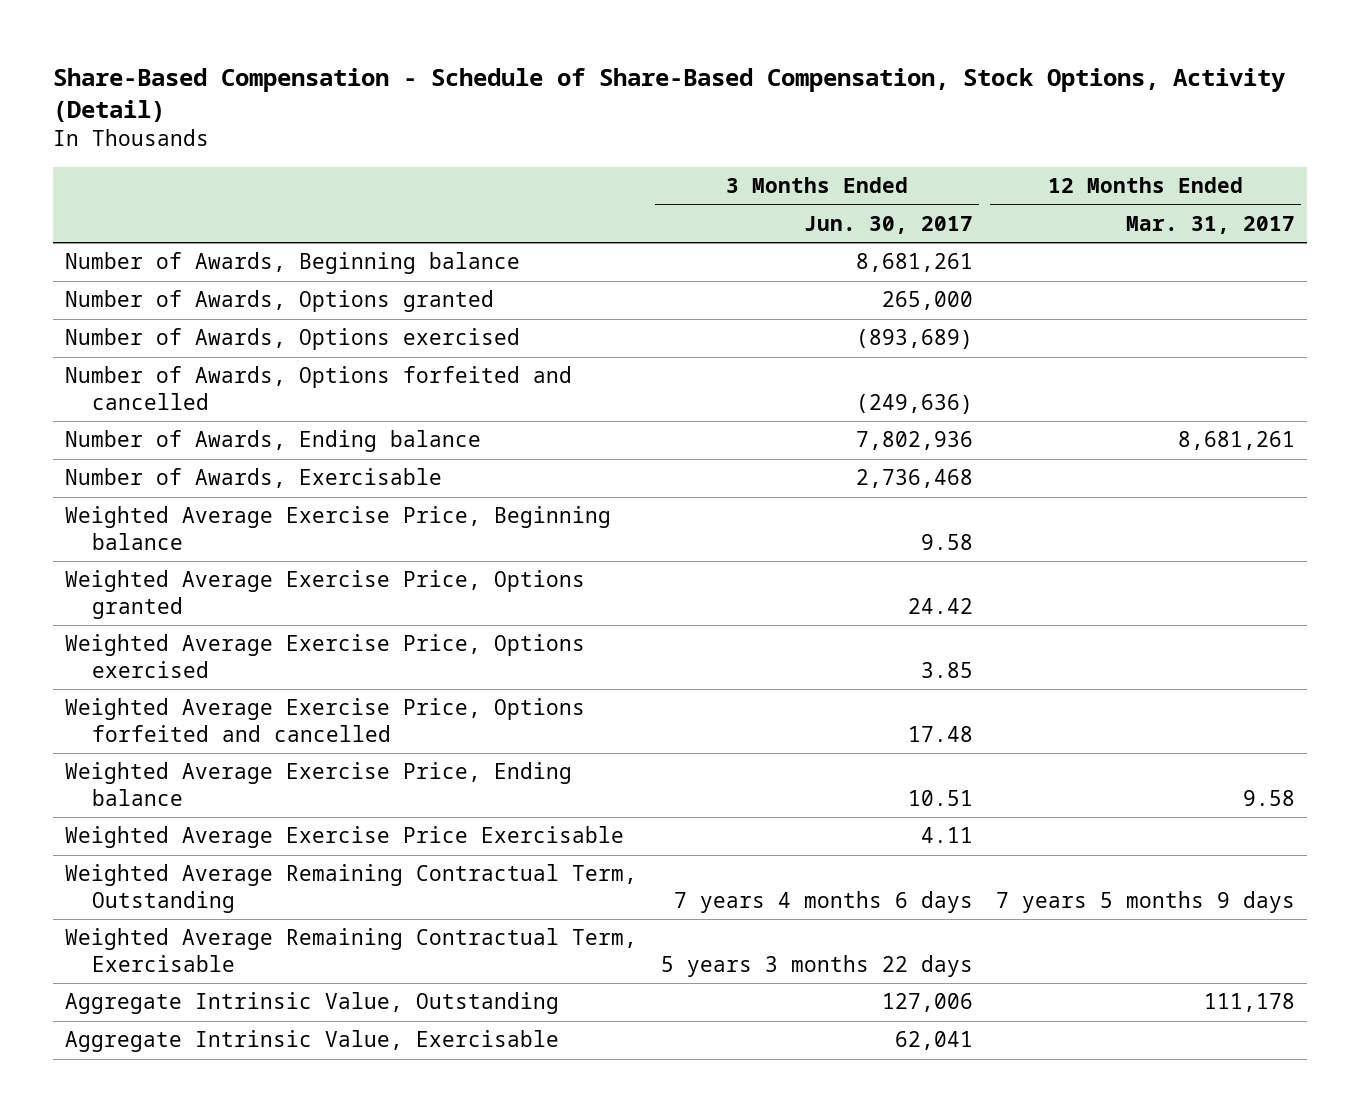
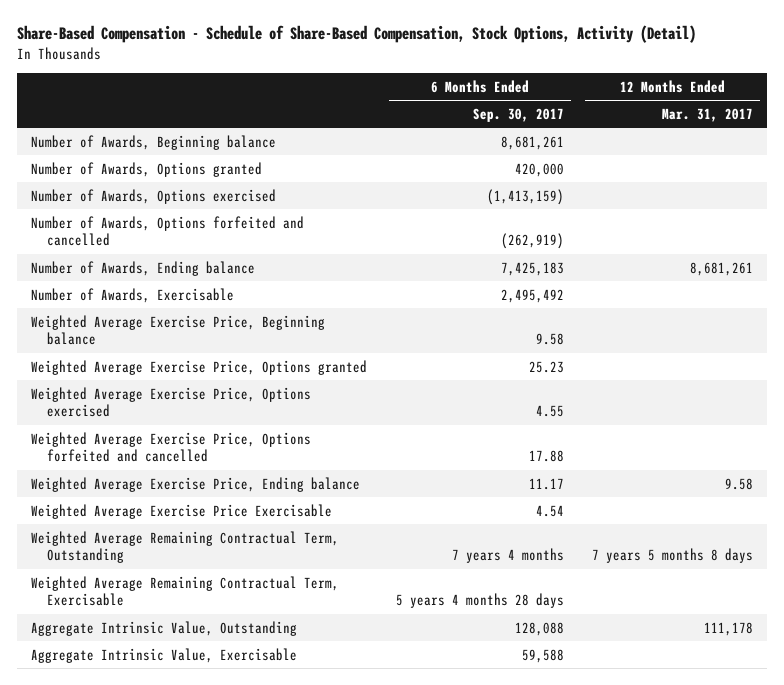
- | 3 Months Ended Jun. 30, 2017 | 12 Months Ended Mar. 31, 2017
+ | 6 Months Ended Sep. 30, 2017 | 12 Months Ended Mar. 31, 2017
- Weighted Average Remaining Contractual Term, Outstanding | 7 years 4 months 6 days | 7 years 5 months 9 days
+ Weighted Average Remaining Contractual Term, Outstanding | 7 years 4 months | 7 years 5 months 8 days

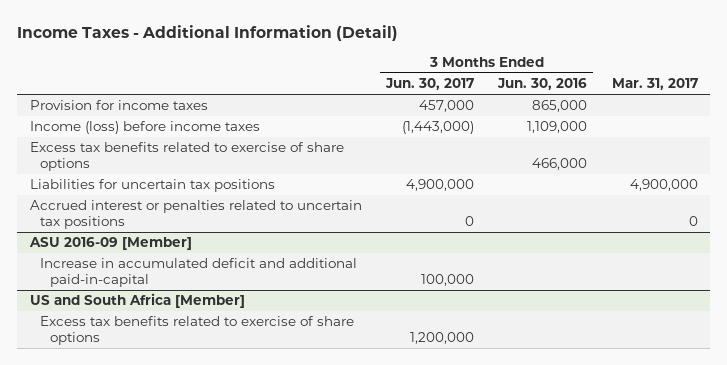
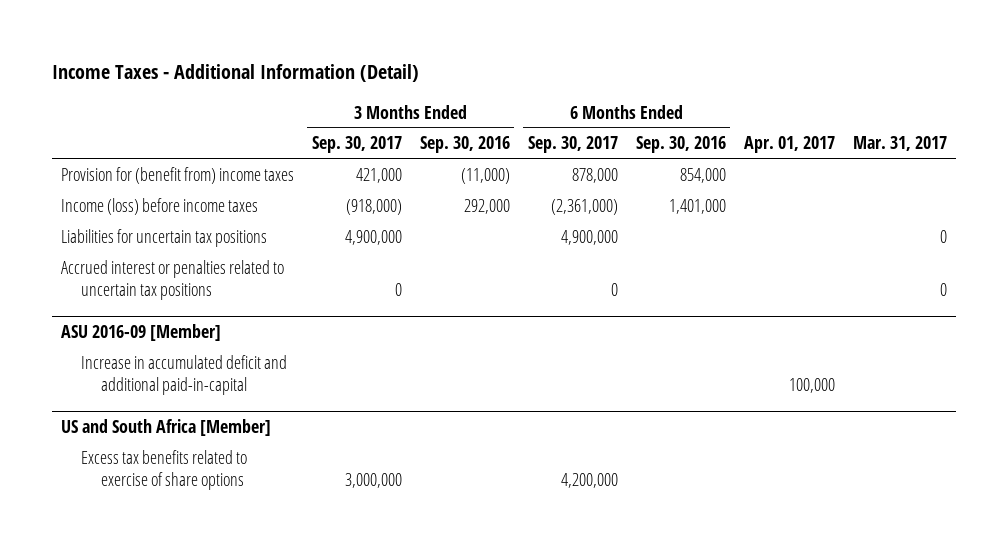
- | 3 Months Ended Jun. 30, 2017 | 3 Months Ended Jun. 30, 2016 | Mar. 31, 2017
+ | 3 Months Ended Sep. 30, 2017 | 3 Months Ended Sep. 30, 2016 | 6 Months Ended Sep. 30, 2017 | 6 Months Ended Sep. 30, 2016 | Apr. 01, 2017 | Mar. 31, 2017
- Provision for income taxes | 457,000 | 865,000 |
+ Provision for (benefit from) income taxes | 421,000 | (11,000) | 878,000 | 854,000 | |
- Excess tax benefits related to exercise of share options | | 466,000 |
- Liabilities for uncertain tax positions | 4,900,000 | | 4,900,000
+ Liabilities for uncertain tax positions | 4,900,000 | | 4,900,000 | | | 0

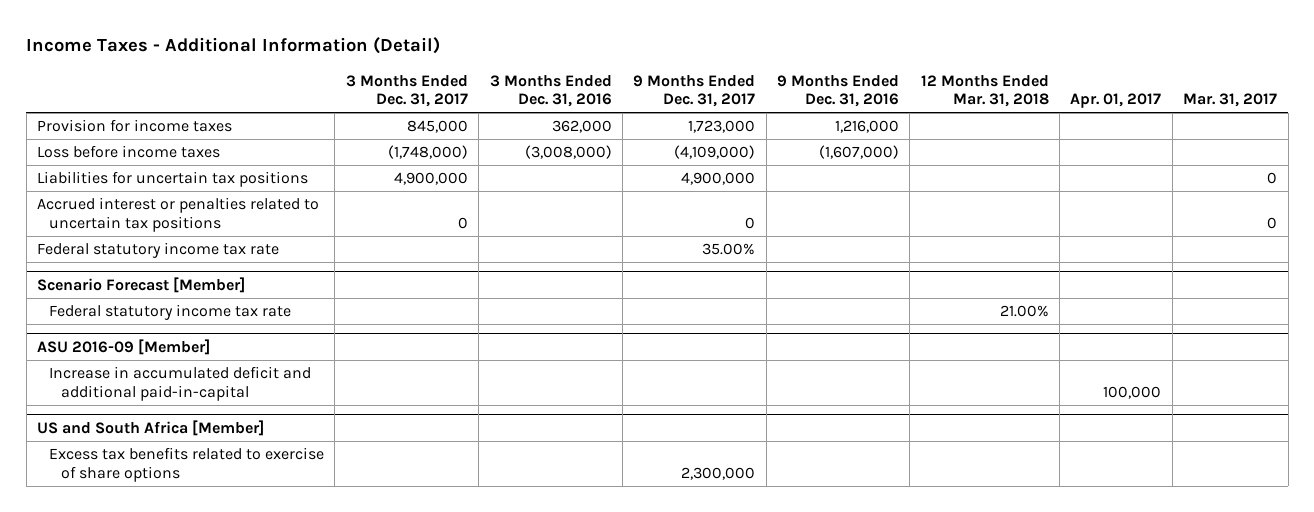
- | 3 Months Ended Sep. 30, 2017 | 3 Months Ended Sep. 30, 2016 | 6 Months Ended Sep. 30, 2017 | 6 Months Ended Sep. 30, 2016 | Apr. 01, 2017 | Mar. 31, 2017
+ | 3 Months Ended Dec. 31, 2017 | 3 Months Ended Dec. 31, 2016 | 9 Months Ended Dec. 31, 2017 | 9 Months Ended Dec. 31, 2016 | 12 Months Ended Mar. 31, 2018 | Apr. 01, 2017 | Mar. 31, 2017
- Provision for (benefit from) income taxes | 421,000 | (11,000) | 878,000 | 854,000 | |
- Income (loss) before income taxes | (918,000) | 292,000 | (2,361,000) | 1,401,000 | |
+ Provision for income taxes | 845,000 | 362,000 | 1,723,000 | 1,216,000 | | |
+ Loss before income taxes | (1,748,000) | (3,008,000) | (4,109,000) | (1,607,000) | | |
+ Federal statutory income tax rate | | | 35.00% | | | |
+ Scenario Forecast [Member]
+ Federal statutory income tax rate | | | | | 21.00% | |

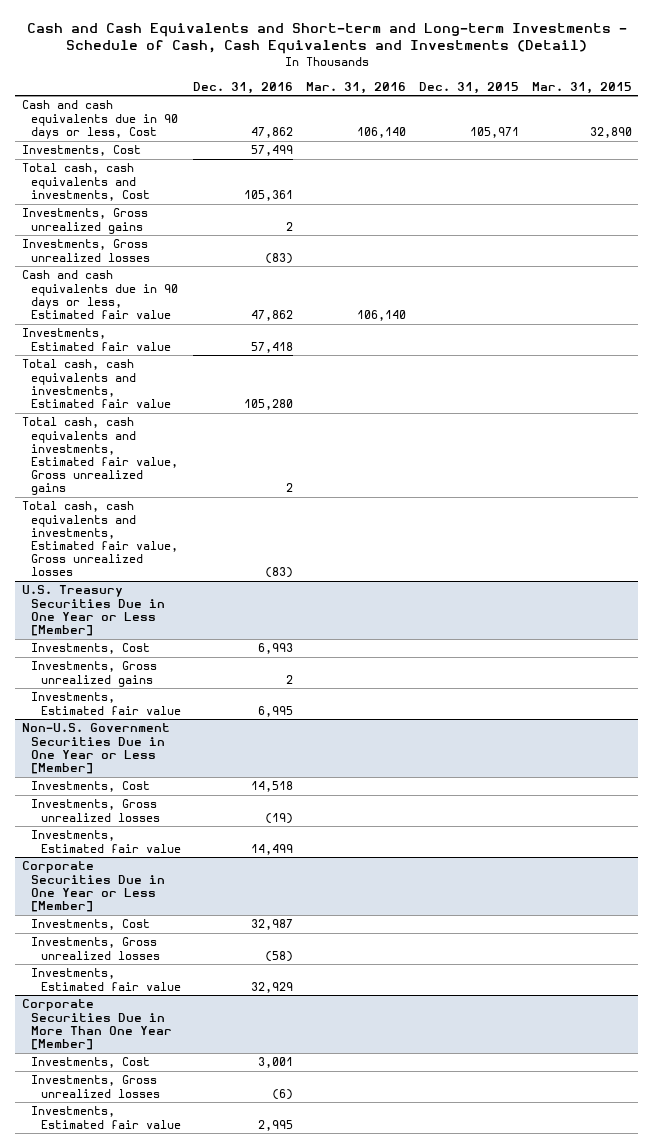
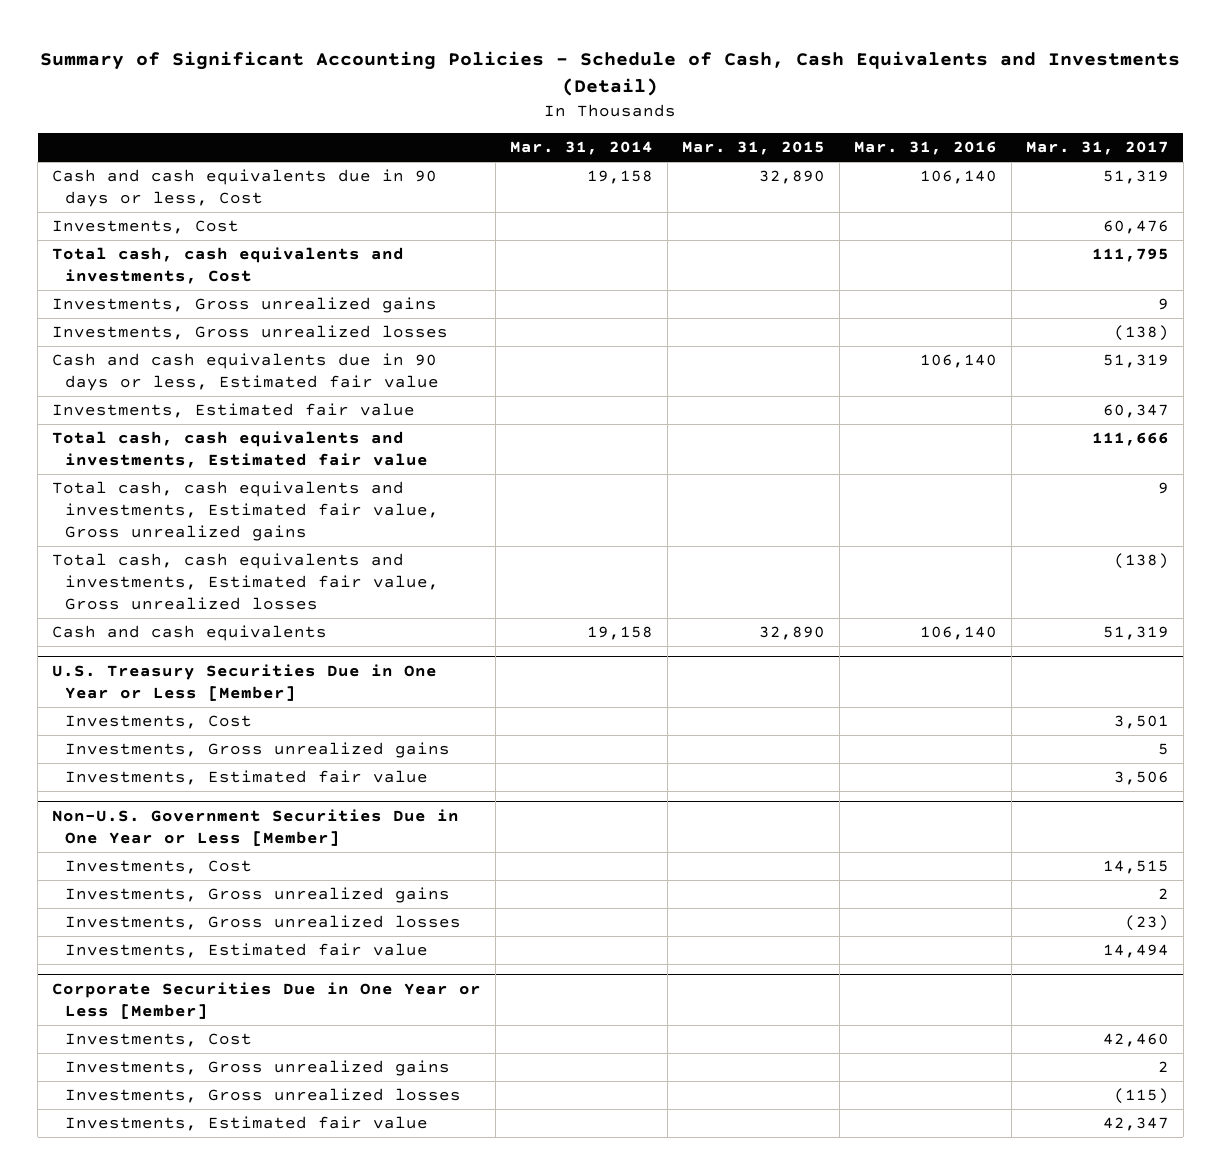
- Cash and Cash Equivalents and Short-term and Long-term Investments - Schedule of Cash, Cash Equivalents and Investments (Detail)
+ Summary of Significant Accounting Policies - Schedule of Cash, Cash Equivalents and Investments (Detail)
- | Dec. 31, 2016 | Mar. 31, 2016 | Dec. 31, 2015 | Mar. 31, 2015
+ | Mar. 31, 2014 | Mar. 31, 2015 | Mar. 31, 2016 | Mar. 31, 2017
+ Cash and cash equivalents | 19,158 | 32,890 | 106,140 | 51,319
@ Non-U.S. Government Securities Due in One Year or Less [Member]
+ Investments, Gross unrealized gains | | | | 2
@ Corporate Securities Due in One Year or Less [Member]
+ Investments, Gross unrealized gains | | | | 2
- Corporate Securities Due in More Than One Year [Member]
- Investments, Cost | 3,001 | | |
- Investments, Gross unrealized losses | (6) | | |
- Investments, Estimated fair value | 2,995 | | |

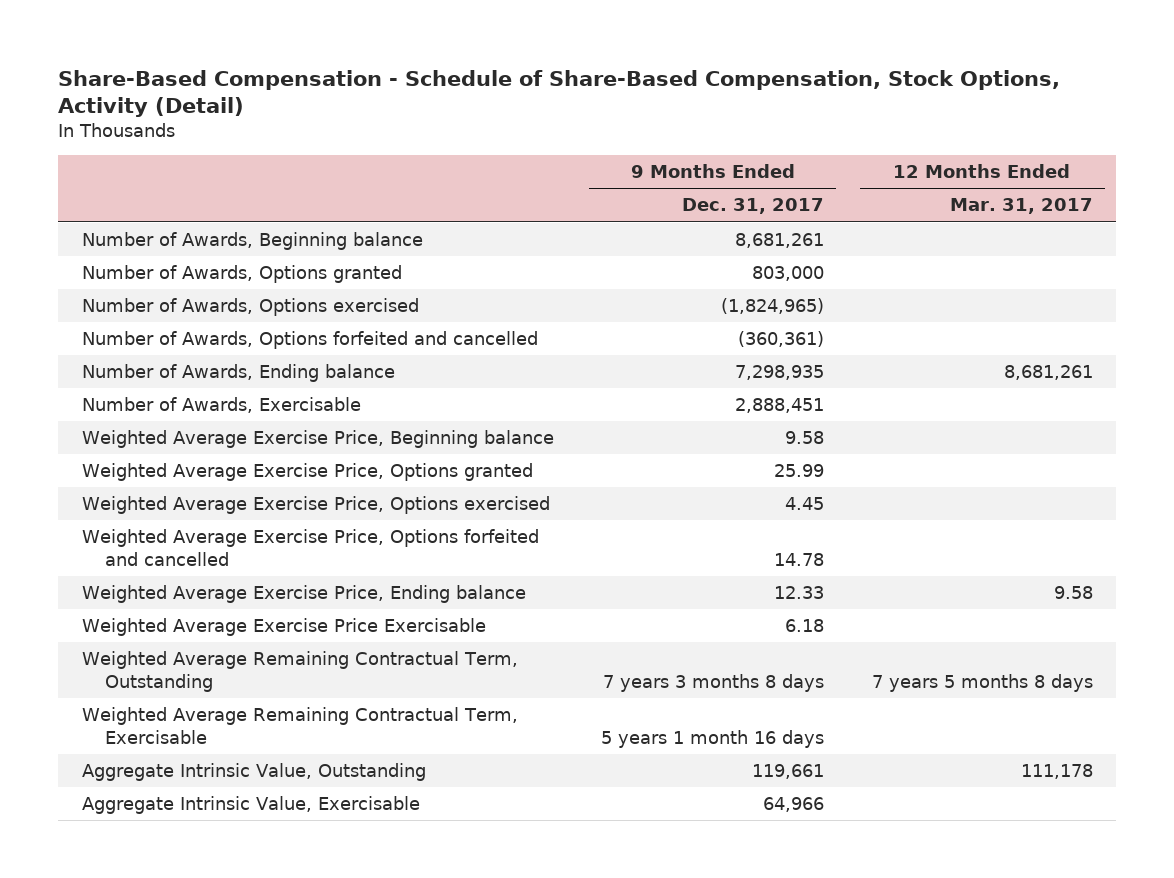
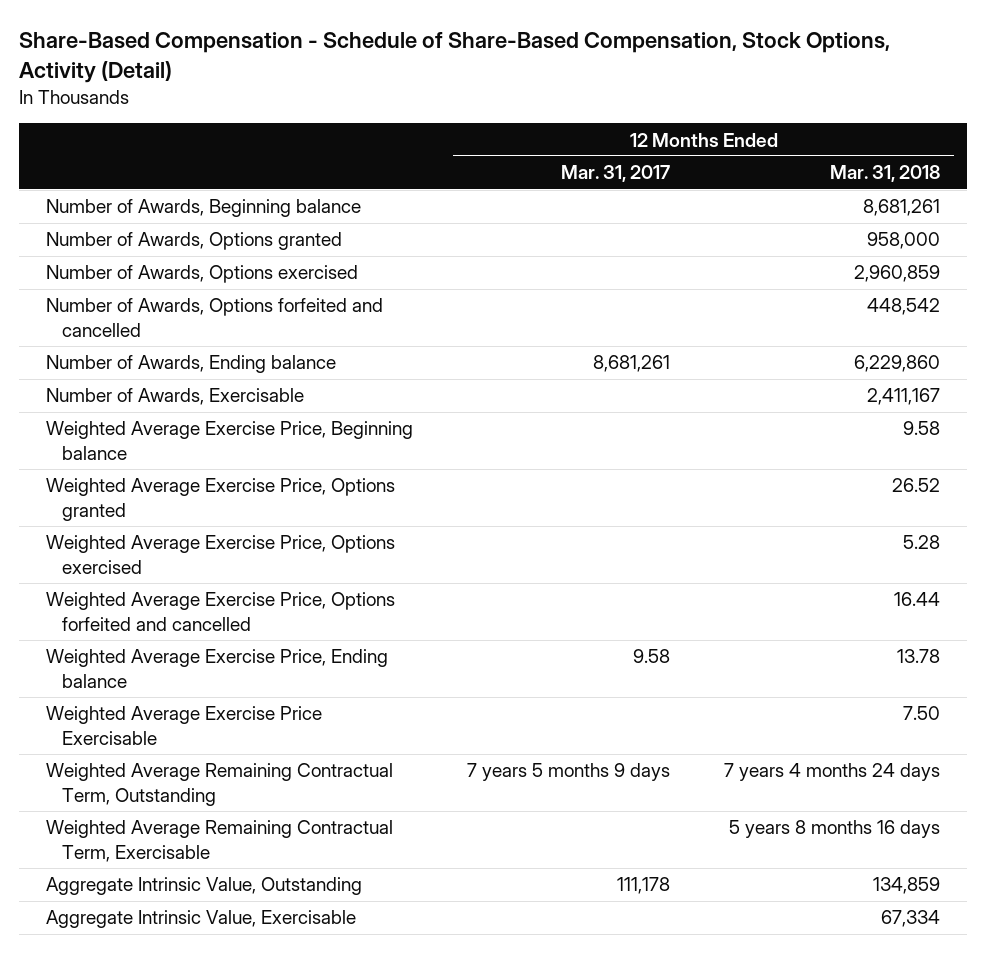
- | 9 Months Ended Dec. 31, 2017 | 12 Months Ended Mar. 31, 2017
+ | 12 Months Ended Mar. 31, 2017 | 12 Months Ended Mar. 31, 2018
- Weighted Average Remaining Contractual Term, Outstanding | 7 years 3 months 8 days | 7 years 5 months 8 days
+ Weighted Average Remaining Contractual Term, Outstanding | 7 years 5 months 9 days | 7 years 4 months 24 days

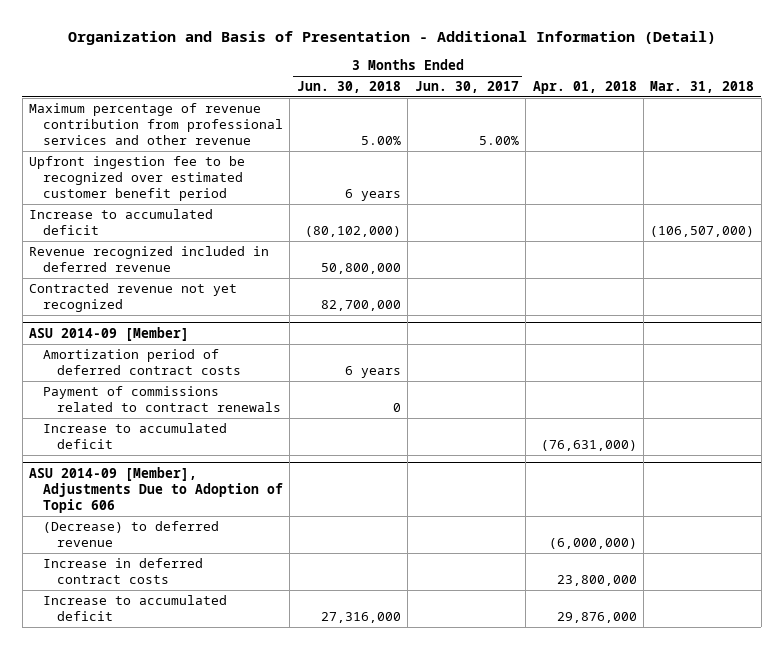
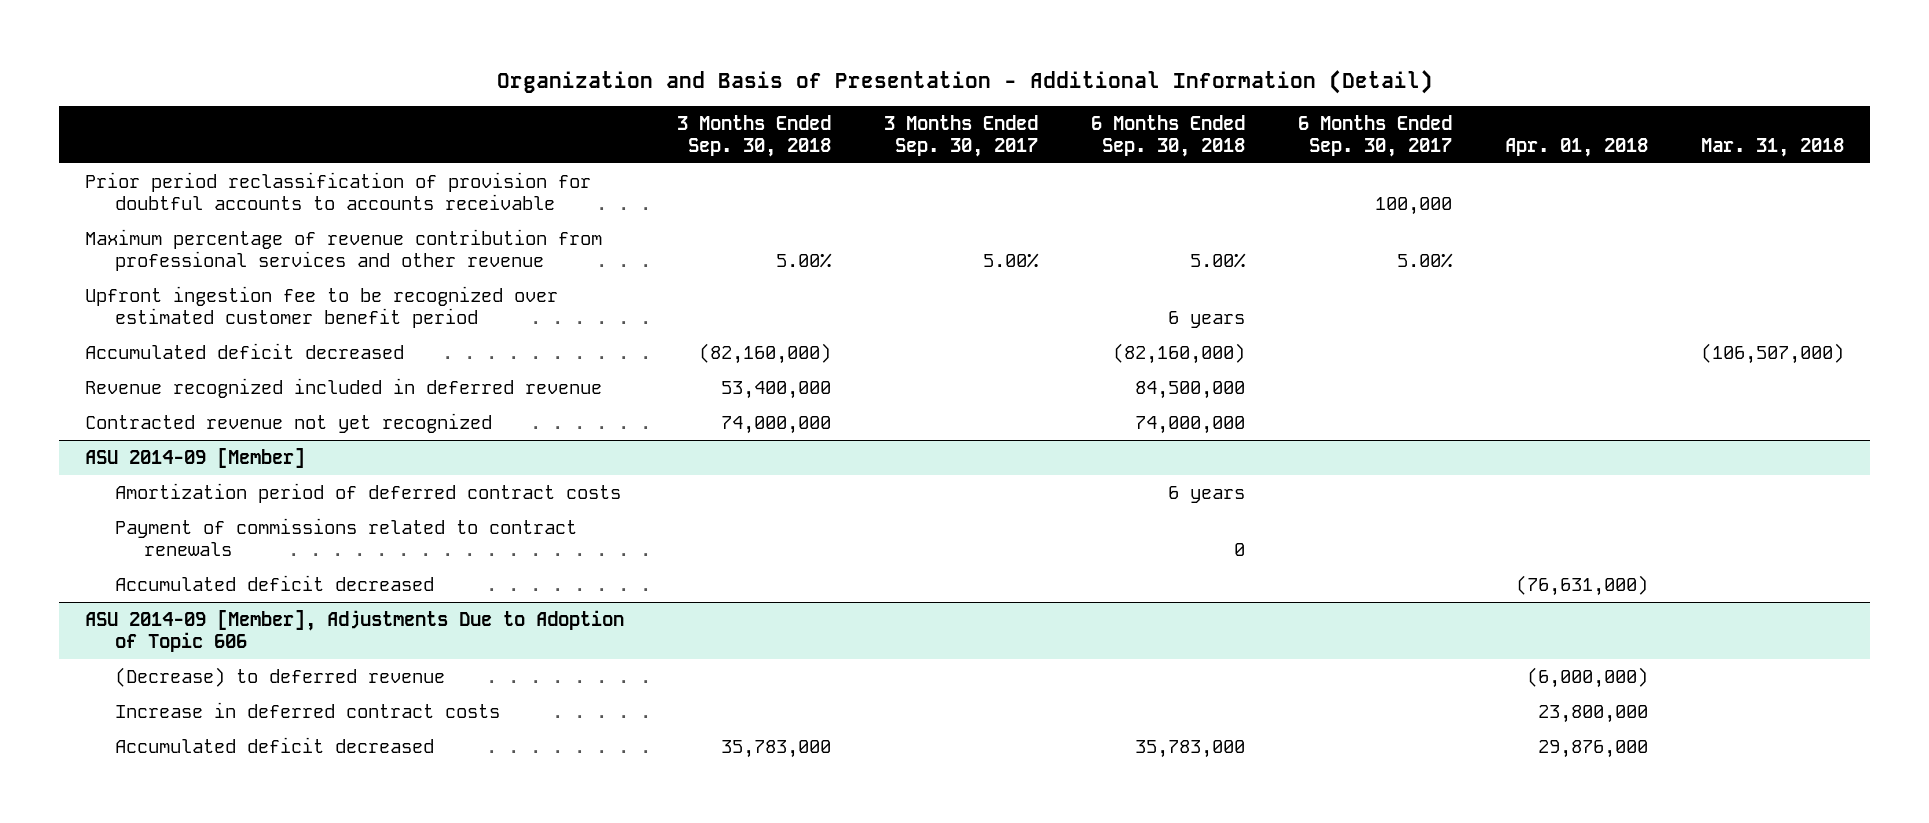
- | 3 Months Ended Jun. 30, 2018 | 3 Months Ended Jun. 30, 2017 | Apr. 01, 2018 | Mar. 31, 2018
+ | 3 Months Ended Sep. 30, 2018 | 3 Months Ended Sep. 30, 2017 | 6 Months Ended Sep. 30, 2018 | 6 Months Ended Sep. 30, 2017 | Apr. 01, 2018 | Mar. 31, 2018
+ Prior period reclassification of provision for doubtful accounts to accounts receivable | | | | 100,000 | |
- Increase to accumulated deficit | (80,102,000) | | | (106,507,000)
+ Accumulated deficit decreased | (82,160,000) | | (82,160,000) | | | (106,507,000)
@ ASU 2014-09 [Member]
- Increase to accumulated deficit | | | (76,631,000) |
+ Accumulated deficit decreased | | | | | (76,631,000) |
@ ASU 2014-09 [Member], Adjustments Due to Adoption of Topic 606
- Increase to accumulated deficit | 27,316,000 | | 29,876,000 |
+ Accumulated deficit decreased | 35,783,000 | | 35,783,000 | | 29,876,000 |

